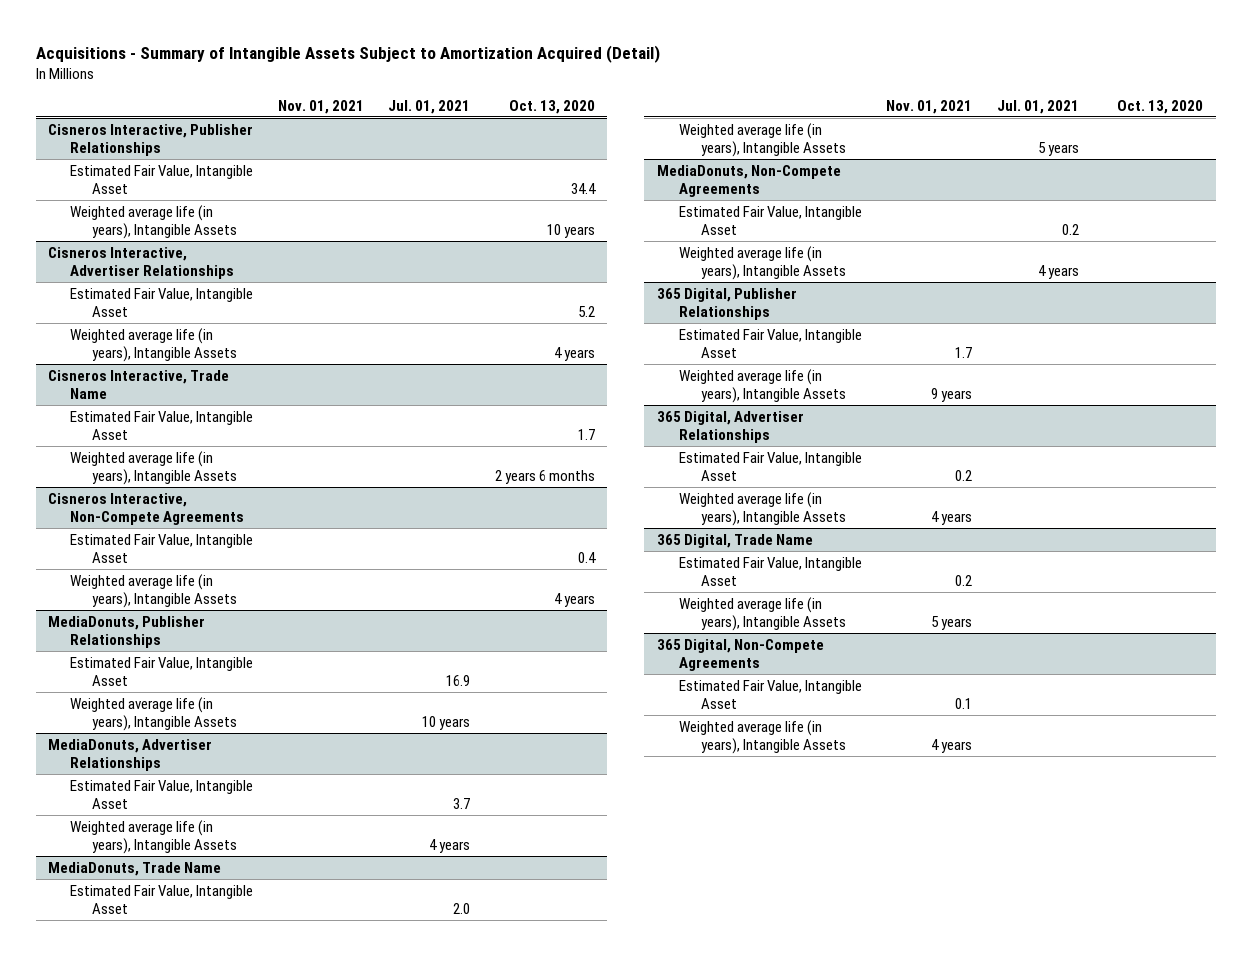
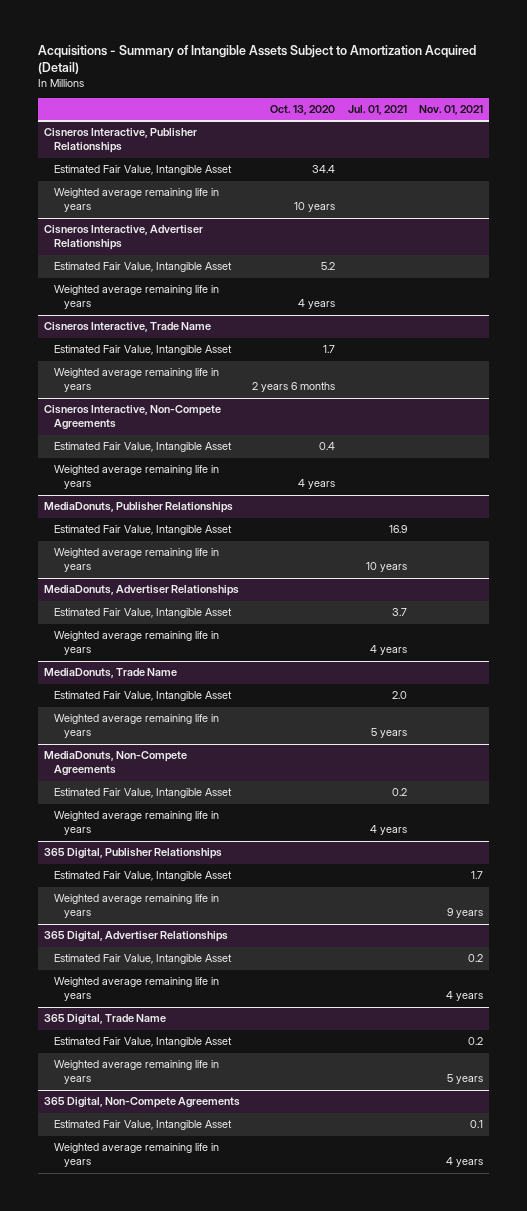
- | Nov. 01, 2021 | Jul. 01, 2021 | Oct. 13, 2020
+ | Oct. 13, 2020 | Jul. 01, 2021 | Nov. 01, 2021
@ Cisneros Interactive, Publisher Relationships
- Weighted average life (in years), Intangible Assets | | | 10 years
+ Weighted average remaining life in years | 10 years | |
@ Cisneros Interactive, Advertiser Relationships
- Weighted average life (in years), Intangible Assets | | | 4 years
+ Weighted average remaining life in years | 4 years | |
@ Cisneros Interactive, Trade Name
- Weighted average life (in years), Intangible Assets | | | 2 years 6 months
+ Weighted average remaining life in years | 2 years 6 months | |
@ Cisneros Interactive, Non-Compete Agreements
- Weighted average life (in years), Intangible Assets | | | 4 years
+ Weighted average remaining life in years | 4 years | |
@ MediaDonuts, Publisher Relationships
- Weighted average life (in years), Intangible Assets | | 10 years |
+ Weighted average remaining life in years | | 10 years |
@ MediaDonuts, Advertiser Relationships
- Weighted average life (in years), Intangible Assets | | 4 years |
+ Weighted average remaining life in years | | 4 years |
@ MediaDonuts, Trade Name
- Weighted average life (in years), Intangible Assets | | 5 years |
+ Weighted average remaining life in years | | 5 years |
@ MediaDonuts, Non-Compete Agreements
- Weighted average life (in years), Intangible Assets | | 4 years |
+ Weighted average remaining life in years | | 4 years |
@ 365 Digital, Publisher Relationships
- Weighted average life (in years), Intangible Assets | 9 years | |
+ Weighted average remaining life in years | | | 9 years
@ 365 Digital, Advertiser Relationships
- Weighted average life (in years), Intangible Assets | 4 years | |
+ Weighted average remaining life in years | | | 4 years
@ 365 Digital, Trade Name
- Weighted average life (in years), Intangible Assets | 5 years | |
+ Weighted average remaining life in years | | | 5 years
@ 365 Digital, Non-Compete Agreements
- Weighted average life (in years), Intangible Assets | 4 years | |
+ Weighted average remaining life in years | | | 4 years

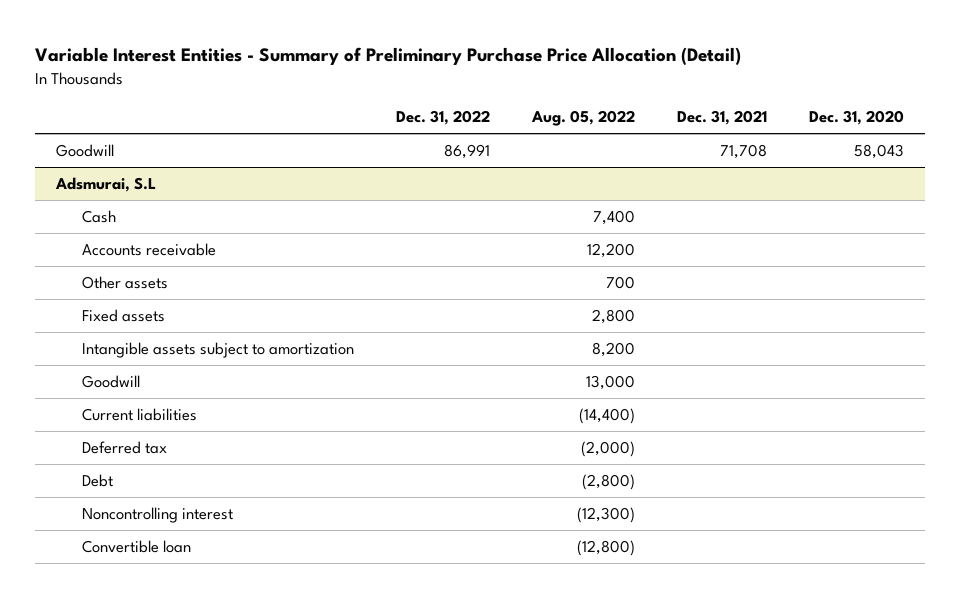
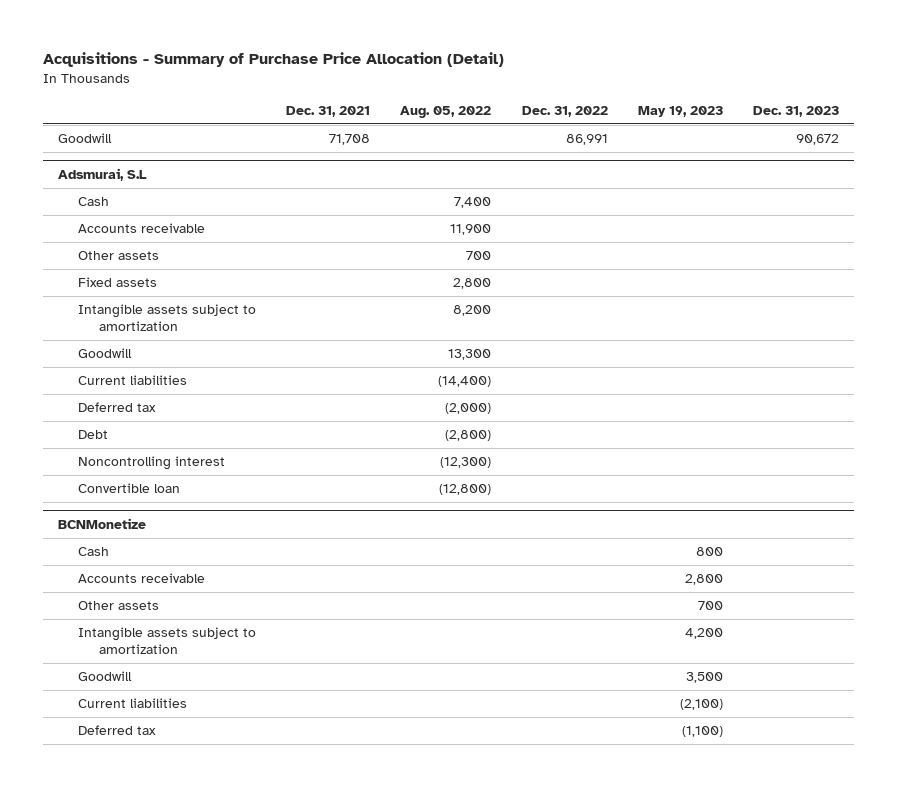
- Variable Interest Entities - Summary of Preliminary Purchase Price Allocation (Detail)
+ Acquisitions - Summary of Purchase Price Allocation (Detail)
- | Dec. 31, 2022 | Aug. 05, 2022 | Dec. 31, 2021 | Dec. 31, 2020
+ | Dec. 31, 2021 | Aug. 05, 2022 | Dec. 31, 2022 | May 19, 2023 | Dec. 31, 2023
@ Adsmurai, S.L
- Accounts receivable | | 12,200 | |
+ Accounts receivable | | 11,900 | | |
- Goodwill | | 13,000 | |
+ Goodwill | | 13,300 | | |
+ BCNMonetize
+ Cash | | | | 800 |
+ Accounts receivable | | | | 2,800 |
+ Other assets | | | | 700 |
+ Intangible assets subject to amortization | | | | 4,200 |
+ Goodwill | | | | 3,500 |
+ Current liabilities | | | | (2,100) |
+ Deferred tax | | | | (1,100) |

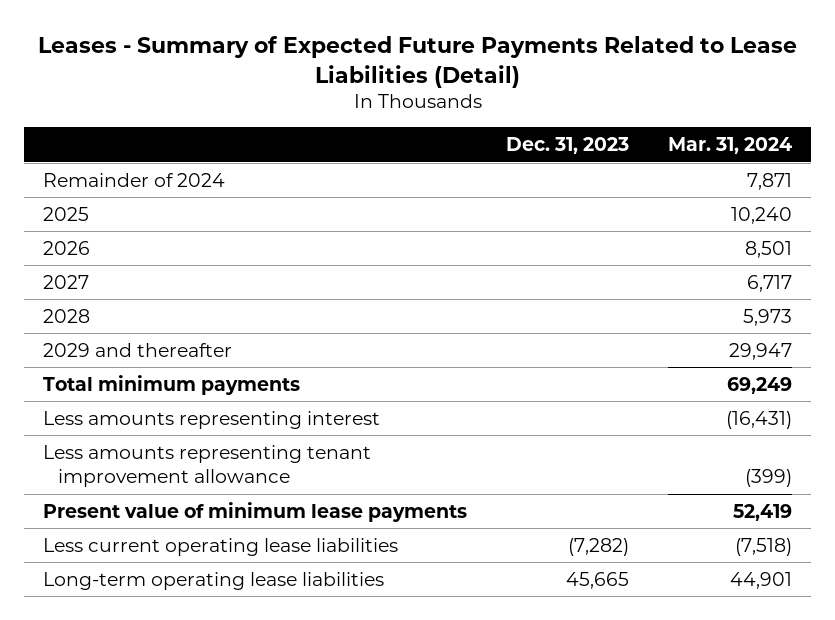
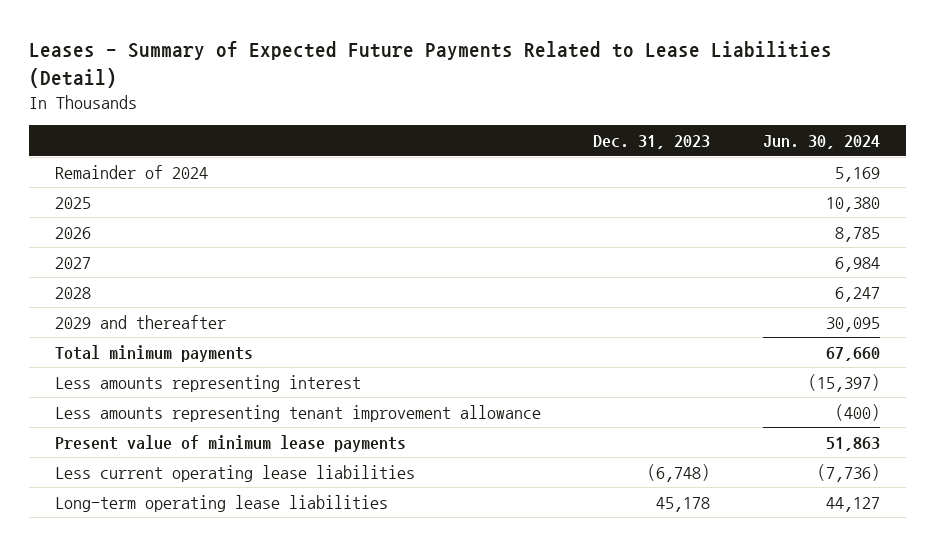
- | Dec. 31, 2023 | Mar. 31, 2024
+ | Dec. 31, 2023 | Jun. 30, 2024
- Less current operating lease liabilities | (7,282) | (7,518)
- Long-term operating lease liabilities | 45,665 | 44,901
+ Less current operating lease liabilities | (6,748) | (7,736)
+ Long-term operating lease liabilities | 45,178 | 44,127

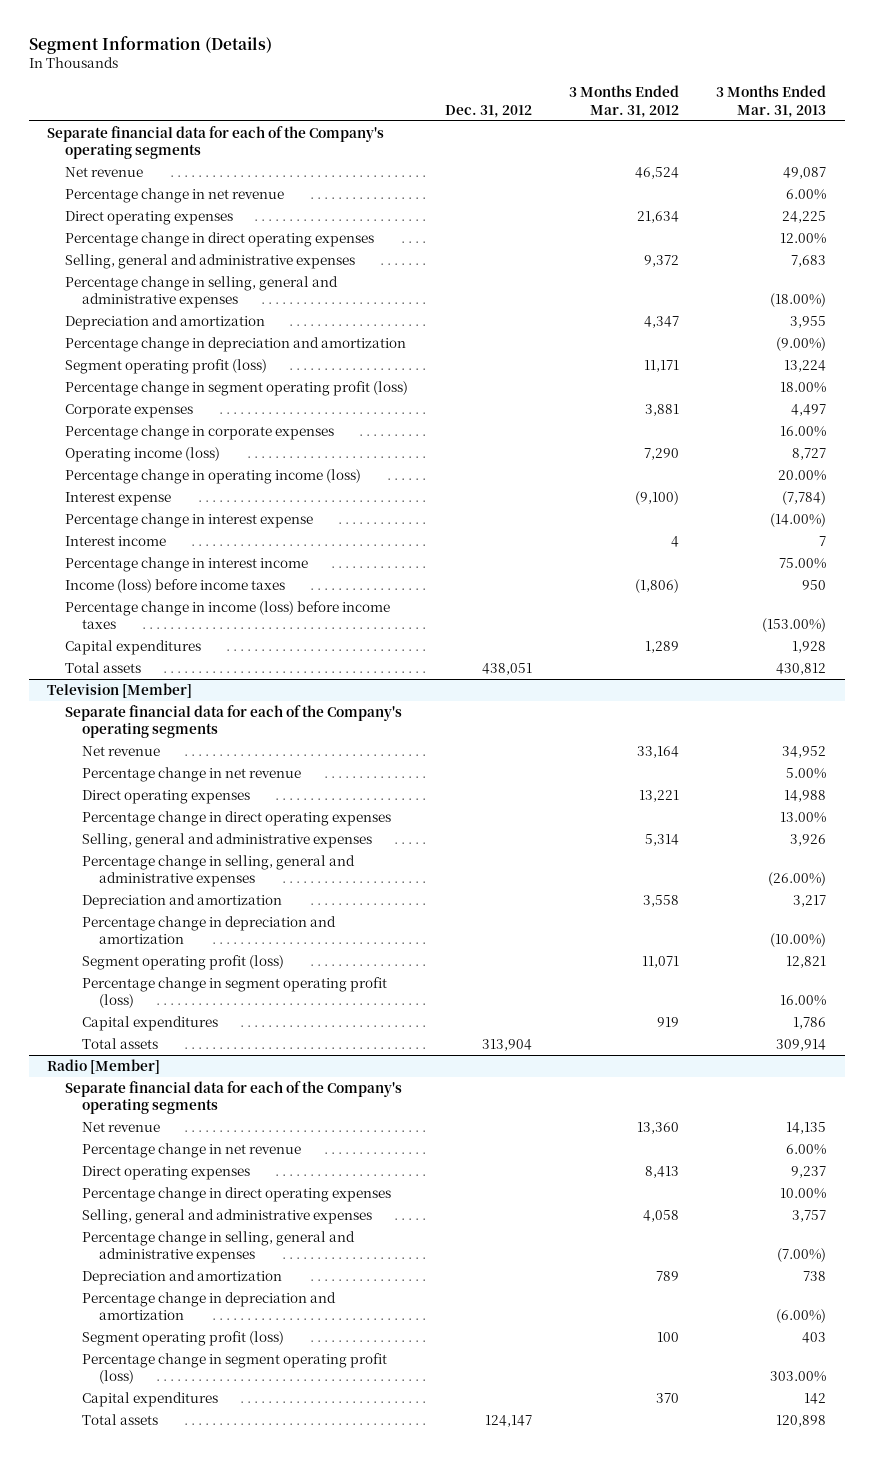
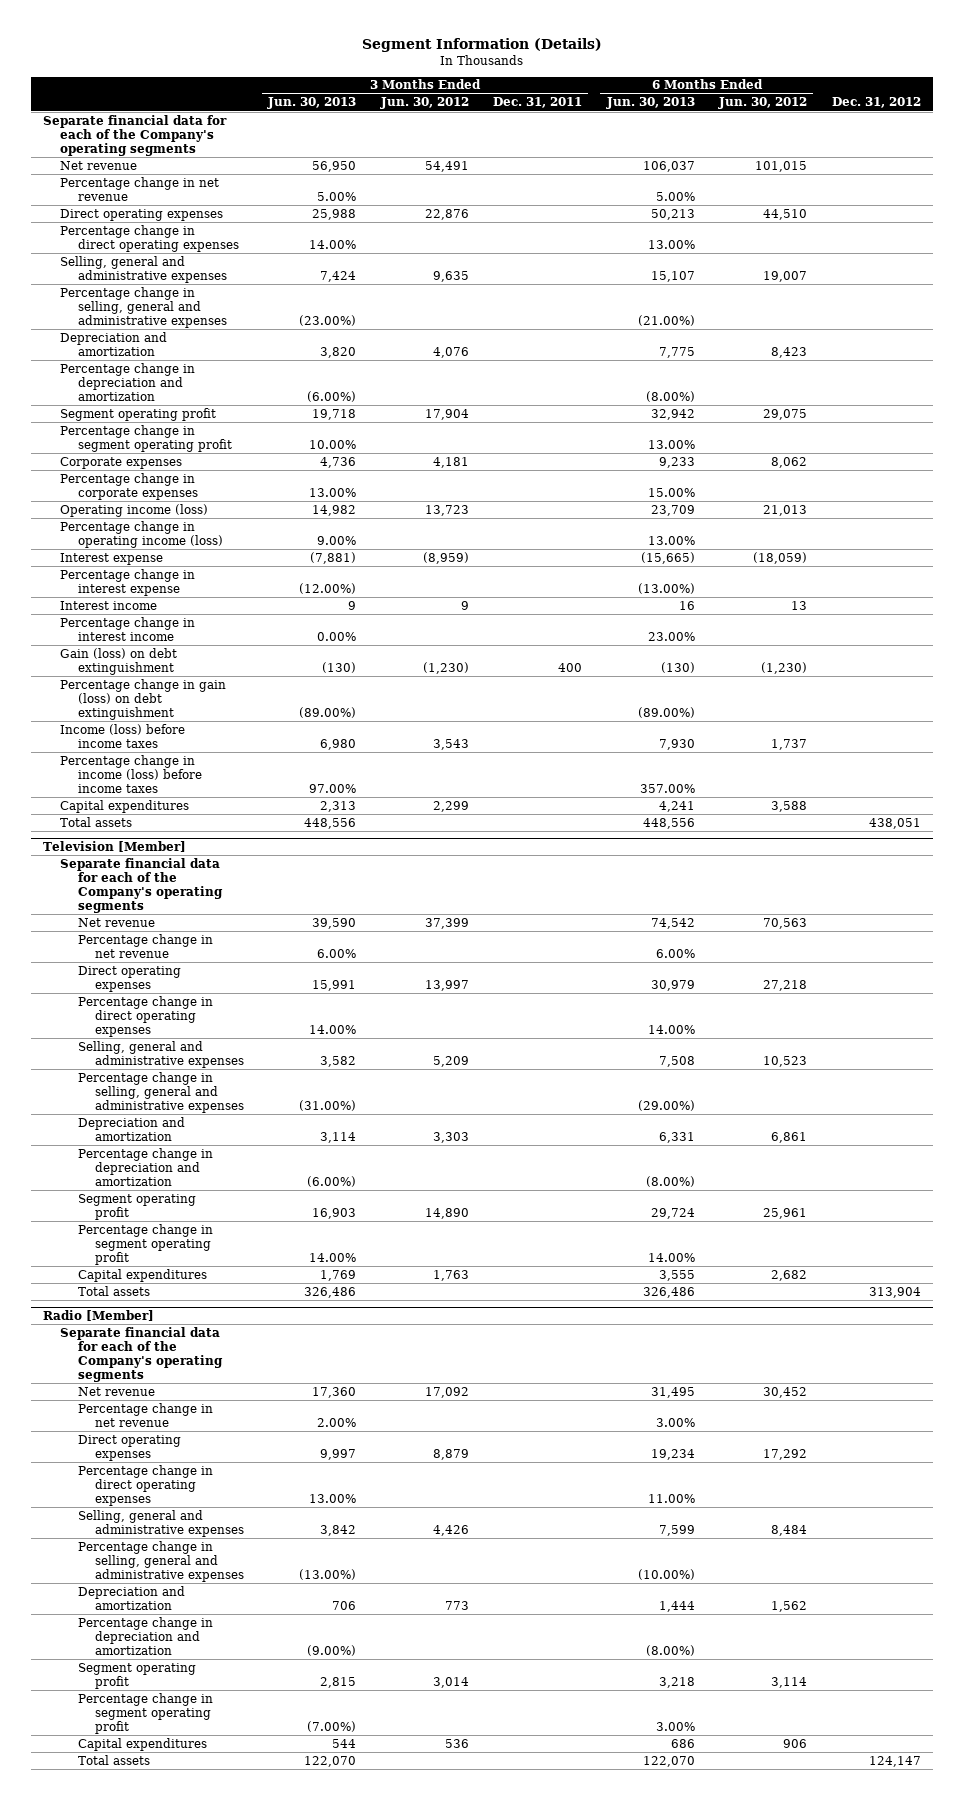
- | Dec. 31, 2012 | 3 Months Ended Mar. 31, 2012 | 3 Months Ended Mar. 31, 2013
+ | 3 Months Ended Jun. 30, 2013 | 3 Months Ended Jun. 30, 2012 | 3 Months Ended Dec. 31, 2011 | 6 Months Ended Jun. 30, 2013 | 6 Months Ended Jun. 30, 2012 | Dec. 31, 2012
- Segment operating profit (loss) | | 11,171 | 13,224
- Percentage change in segment operating profit (loss) | | | 18.00%
+ Segment operating profit | 19,718 | 17,904 | | 32,942 | 29,075 |
+ Percentage change in segment operating profit | 10.00% | | | 13.00% | |
+ Gain (loss) on debt extinguishment | (130) | (1,230) | 400 | (130) | (1,230) |
+ Percentage change in gain (loss) on debt extinguishment | (89.00%) | | | (89.00%) | |
@ Television [Member]
- Segment operating profit (loss) | | 11,071 | 12,821
- Percentage change in segment operating profit (loss) | | | 16.00%
+ Segment operating profit | 16,903 | 14,890 | | 29,724 | 25,961 |
+ Percentage change in segment operating profit | 14.00% | | | 14.00% | |
@ Radio [Member]
- Segment operating profit (loss) | | 100 | 403
- Percentage change in segment operating profit (loss) | | | 303.00%
+ Segment operating profit | 2,815 | 3,014 | | 3,218 | 3,114 |
+ Percentage change in segment operating profit | (7.00%) | | | 3.00% | |

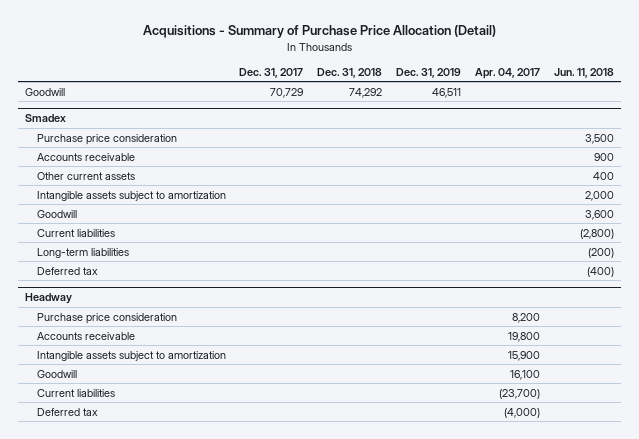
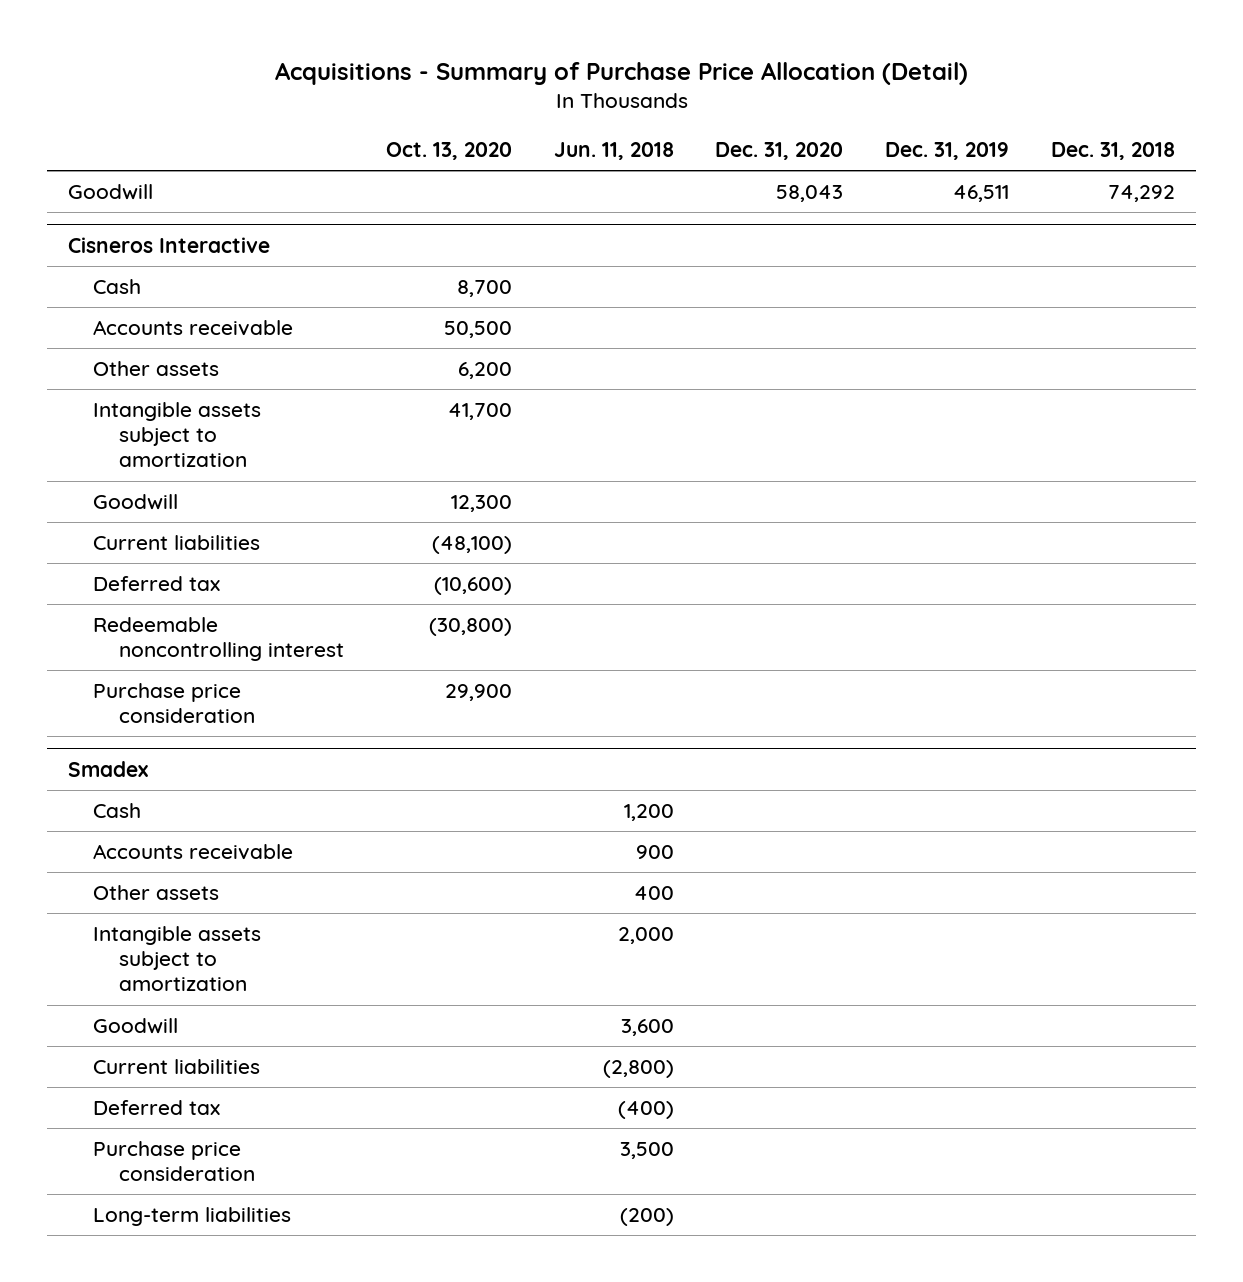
- | Dec. 31, 2017 | Dec. 31, 2018 | Dec. 31, 2019 | Apr. 04, 2017 | Jun. 11, 2018
+ | Oct. 13, 2020 | Jun. 11, 2018 | Dec. 31, 2020 | Dec. 31, 2019 | Dec. 31, 2018
+ Cisneros Interactive
+ Cash | 8,700 | | | |
+ Accounts receivable | 50,500 | | | |
+ Other assets | 6,200 | | | |
+ Intangible assets subject to amortization | 41,700 | | | |
+ Goodwill | 12,300 | | | |
+ Current liabilities | (48,100) | | | |
+ Deferred tax | (10,600) | | | |
+ Redeemable noncontrolling interest | (30,800) | | | |
+ Purchase price consideration | 29,900 | | | |
@ Smadex
+ Cash | | 1,200 | | |
- Other current assets | | | | | 400
+ Other assets | | 400 | | |
- Headway
- Purchase price consideration | | | | 8,200 |
- Accounts receivable | | | | 19,800 |
- Intangible assets subject to amortization | | | | 15,900 |
- Goodwill | | | | 16,100 |
- Current liabilities | | | | (23,700) |
- Deferred tax | | | | (4,000) |
@ Smadex
moved down: Purchase price consideration | | 3,500 | | |
moved down: Long-term liabilities | | (200) | | |

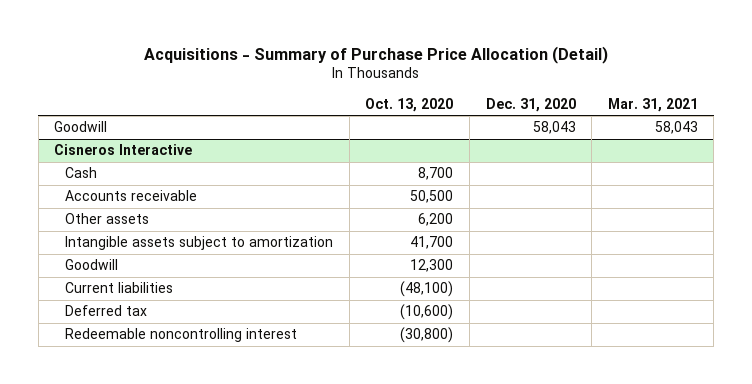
- | Oct. 13, 2020 | Jun. 11, 2018 | Dec. 31, 2020 | Dec. 31, 2019 | Dec. 31, 2018
+ | Oct. 13, 2020 | Dec. 31, 2020 | Mar. 31, 2021
@ Cisneros Interactive
- Purchase price consideration | 29,900 | | | |
- Smadex
- Cash | | 1,200 | | |
- Accounts receivable | | 900 | | |
- Other assets | | 400 | | |
- Intangible assets subject to amortization | | 2,000 | | |
- Goodwill | | 3,600 | | |
- Current liabilities | | (2,800) | | |
- Deferred tax | | (400) | | |
- Purchase price consideration | | 3,500 | | |
- Long-term liabilities | | (200) | | |

